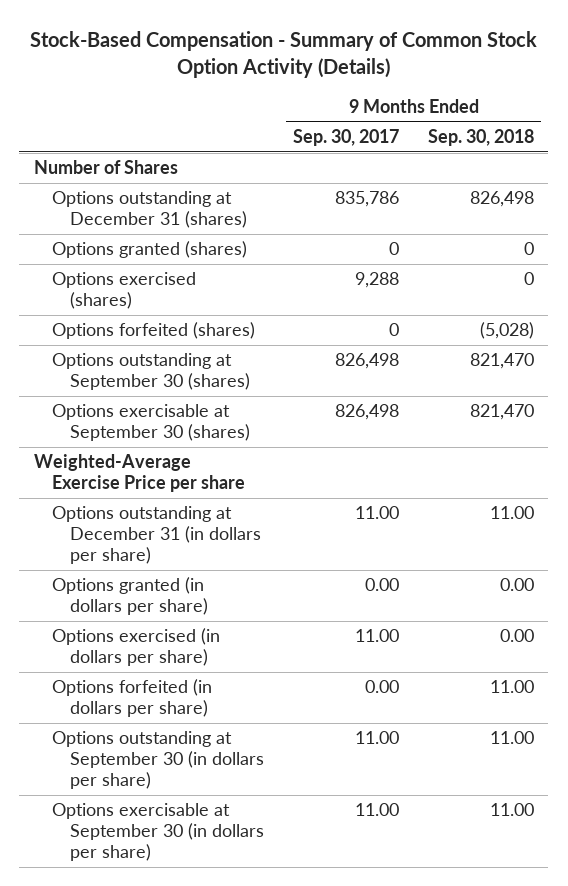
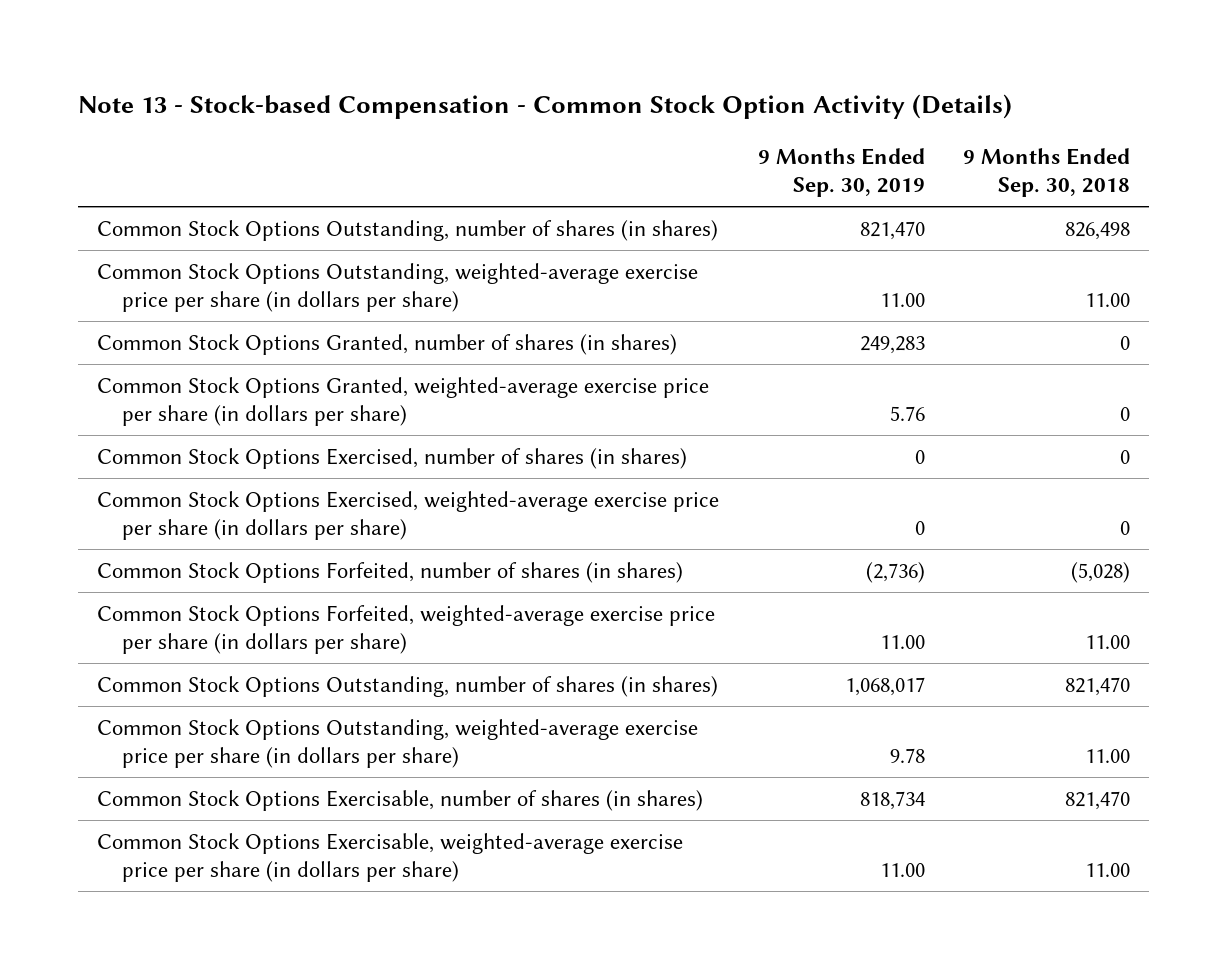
- Stock-Based Compensation - Summary of Common Stock Option Activity (Details)
+ Note 13 - Stock-based Compensation - Common Stock Option Activity (Details)
- | 9 Months Ended Sep. 30, 2017 | 9 Months Ended Sep. 30, 2018
+ | 9 Months Ended Sep. 30, 2019 | 9 Months Ended Sep. 30, 2018
- Number of Shares
- Options outstanding at December 31 (shares) | 835,786 | 826,498
- Options granted (shares) | 0 | 0
- Options exercised (shares) | 9,288 | 0
- Options forfeited (shares) | 0 | (5,028)
- Options outstanding at September 30 (shares) | 826,498 | 821,470
- Options exercisable at September 30 (shares) | 826,498 | 821,470
- Weighted-Average Exercise Price per share
- Options outstanding at December 31 (in dollars per share) | 11.00 | 11.00
- Options granted (in dollars per share) | 0.00 | 0.00
- Options exercised (in dollars per share) | 11.00 | 0.00
- Options forfeited (in dollars per share) | 0.00 | 11.00
- Options outstanding at September 30 (in dollars per share) | 11.00 | 11.00
- Options exercisable at September 30 (in dollars per share) | 11.00 | 11.00
+ Common Stock Options Outstanding, number of shares (in shares) | 821,470 | 826,498
+ Common Stock Options Outstanding, weighted-average exercise price per share (in dollars per share) | 11.00 | 11.00
+ Common Stock Options Granted, number of shares (in shares) | 249,283 | 0
+ Common Stock Options Granted, weighted-average exercise price per share (in dollars per share) | 5.76 | 0
+ Common Stock Options Exercised, number of shares (in shares) | 0 | 0
+ Common Stock Options Exercised, weighted-average exercise price per share (in dollars per share) | 0 | 0
+ Common Stock Options Forfeited, number of shares (in shares) | (2,736) | (5,028)
+ Common Stock Options Forfeited, weighted-average exercise price per share (in dollars per share) | 11.00 | 11.00
+ Common Stock Options Outstanding, number of shares (in shares) | 1,068,017 | 821,470
+ Common Stock Options Outstanding, weighted-average exercise price per share (in dollars per share) | 9.78 | 11.00
+ Common Stock Options Exercisable, number of shares (in shares) | 818,734 | 821,470
+ Common Stock Options Exercisable, weighted-average exercise price per share (in dollars per share) | 11.00 | 11.00

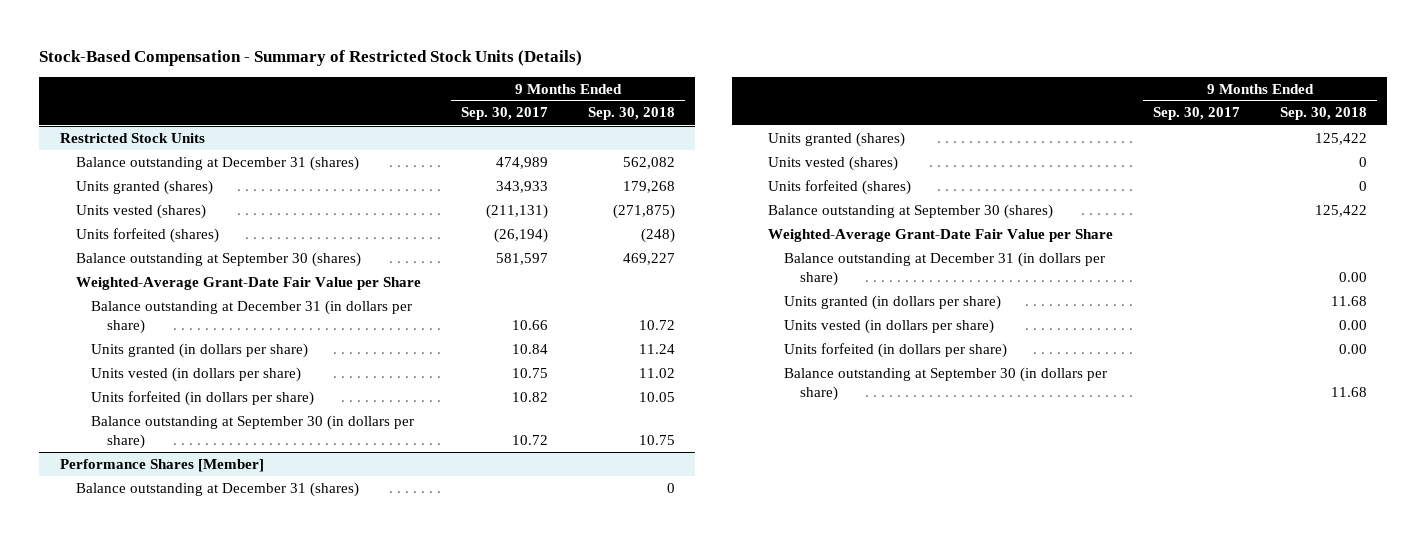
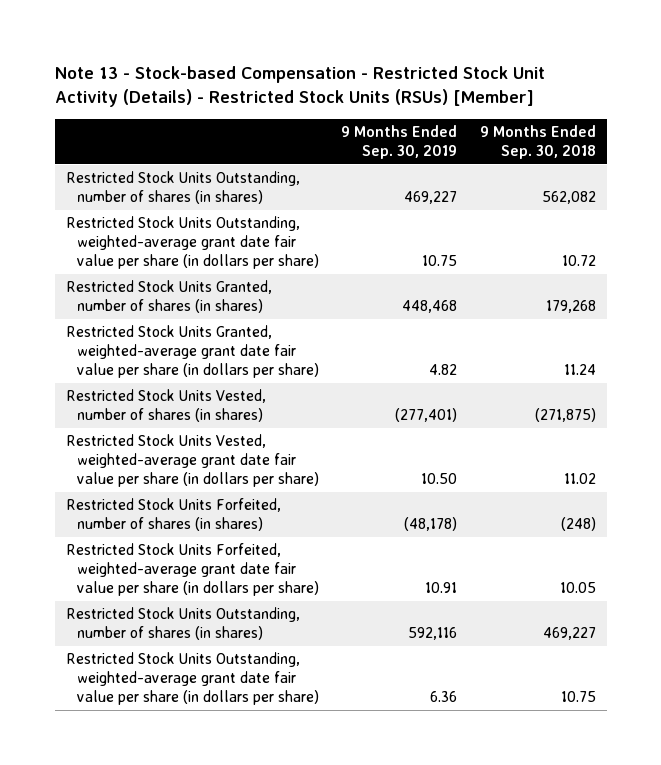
- Stock-Based Compensation - Summary of Restricted Stock Units (Details)
+ Note 13 - Stock-based Compensation - Restricted Stock Unit Activity (Details) - Restricted Stock Units (RSUs) [Member]
- | 9 Months Ended Sep. 30, 2017 | 9 Months Ended Sep. 30, 2018
+ | 9 Months Ended Sep. 30, 2019 | 9 Months Ended Sep. 30, 2018
- Restricted Stock Units
- Balance outstanding at December 31 (shares) | 474,989 | 562,082
- Units granted (shares) | 343,933 | 179,268
- Units vested (shares) | (211,131) | (271,875)
- Units forfeited (shares) | (26,194) | (248)
- Balance outstanding at September 30 (shares) | 581,597 | 469,227
- Weighted-Average Grant-Date Fair Value per Share
- Balance outstanding at December 31 (in dollars per share) | 10.66 | 10.72
- Units granted (in dollars per share) | 10.84 | 11.24
- Units vested (in dollars per share) | 10.75 | 11.02
- Units forfeited (in dollars per share) | 10.82 | 10.05
- Balance outstanding at September 30 (in dollars per share) | 10.72 | 10.75
- Performance Shares [Member]
- Balance outstanding at December 31 (shares) | | 0
- Units granted (shares) | | 125,422
- Units vested (shares) | | 0
- Units forfeited (shares) | | 0
- Balance outstanding at September 30 (shares) | | 125,422
- Weighted-Average Grant-Date Fair Value per Share
- Balance outstanding at December 31 (in dollars per share) | | 0.00
- Units granted (in dollars per share) | | 11.68
- Units vested (in dollars per share) | | 0.00
- Units forfeited (in dollars per share) | | 0.00
- Balance outstanding at September 30 (in dollars per share) | | 11.68
+ Restricted Stock Units Outstanding, number of shares (in shares) | 469,227 | 562,082
+ Restricted Stock Units Outstanding, weighted-average grant date fair value per share (in dollars per share) | 10.75 | 10.72
+ Restricted Stock Units Granted, number of shares (in shares) | 448,468 | 179,268
+ Restricted Stock Units Granted, weighted-average grant date fair value per share (in dollars per share) | 4.82 | 11.24
+ Restricted Stock Units Vested, number of shares (in shares) | (277,401) | (271,875)
+ Restricted Stock Units Vested, weighted-average grant date fair value per share (in dollars per share) | 10.50 | 11.02
+ Restricted Stock Units Forfeited, number of shares (in shares) | (48,178) | (248)
+ Restricted Stock Units Forfeited, weighted-average grant date fair value per share (in dollars per share) | 10.91 | 10.05
+ Restricted Stock Units Outstanding, number of shares (in shares) | 592,116 | 469,227
+ Restricted Stock Units Outstanding, weighted-average grant date fair value per share (in dollars per share) | 6.36 | 10.75

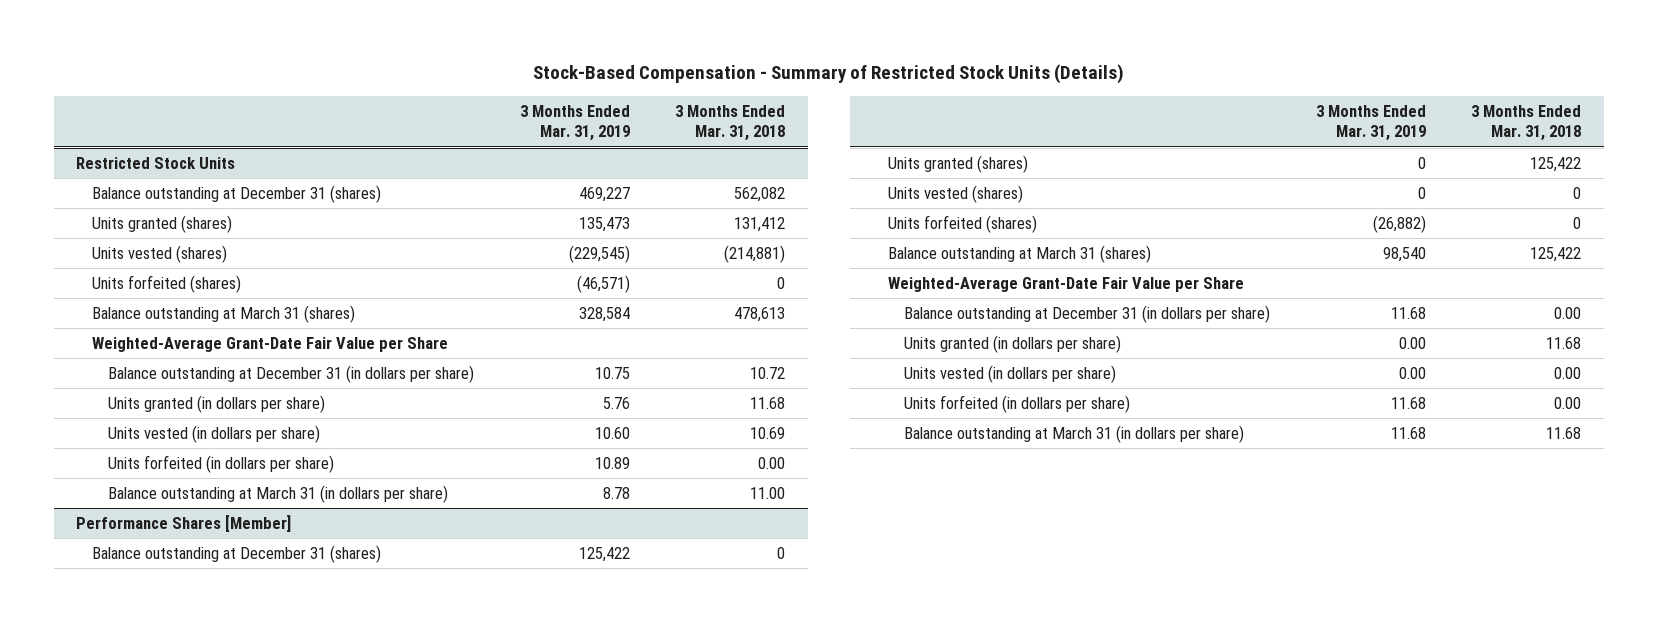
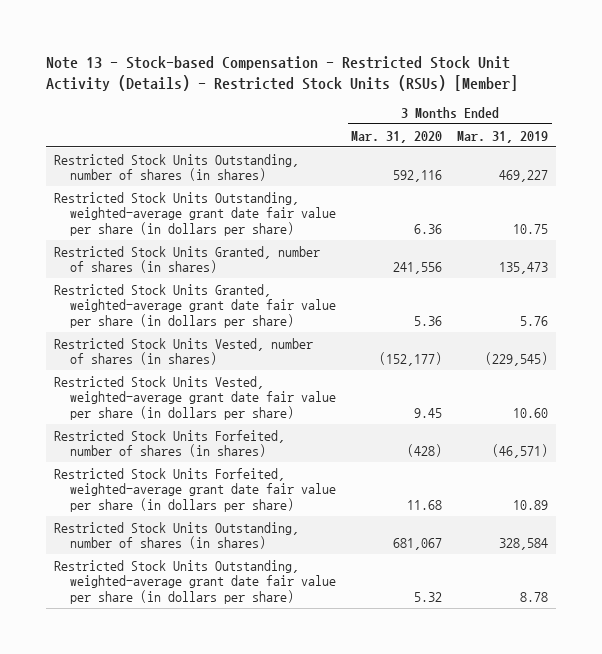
- Stock-Based Compensation - Summary of Restricted Stock Units (Details)
+ Note 13 - Stock-based Compensation - Restricted Stock Unit Activity (Details) - Restricted Stock Units (RSUs) [Member]
- | 3 Months Ended Mar. 31, 2019 | 3 Months Ended Mar. 31, 2018
+ | 3 Months Ended Mar. 31, 2020 | 3 Months Ended Mar. 31, 2019
- Restricted Stock Units
- Balance outstanding at December 31 (shares) | 469,227 | 562,082
- Units granted (shares) | 135,473 | 131,412
- Units vested (shares) | (229,545) | (214,881)
- Units forfeited (shares) | (46,571) | 0
- Balance outstanding at March 31 (shares) | 328,584 | 478,613
- Weighted-Average Grant-Date Fair Value per Share
- Balance outstanding at December 31 (in dollars per share) | 10.75 | 10.72
- Units granted (in dollars per share) | 5.76 | 11.68
- Units vested (in dollars per share) | 10.60 | 10.69
- Units forfeited (in dollars per share) | 10.89 | 0.00
- Balance outstanding at March 31 (in dollars per share) | 8.78 | 11.00
- Performance Shares [Member]
- Balance outstanding at December 31 (shares) | 125,422 | 0
- Units granted (shares) | 0 | 125,422
- Units vested (shares) | 0 | 0
- Units forfeited (shares) | (26,882) | 0
- Balance outstanding at March 31 (shares) | 98,540 | 125,422
- Weighted-Average Grant-Date Fair Value per Share
- Balance outstanding at December 31 (in dollars per share) | 11.68 | 0.00
- Units granted (in dollars per share) | 0.00 | 11.68
- Units vested (in dollars per share) | 0.00 | 0.00
- Units forfeited (in dollars per share) | 11.68 | 0.00
- Balance outstanding at March 31 (in dollars per share) | 11.68 | 11.68
+ Restricted Stock Units Outstanding, number of shares (in shares) | 592,116 | 469,227
+ Restricted Stock Units Outstanding, weighted-average grant date fair value per share (in dollars per share) | 6.36 | 10.75
+ Restricted Stock Units Granted, number of shares (in shares) | 241,556 | 135,473
+ Restricted Stock Units Granted, weighted-average grant date fair value per share (in dollars per share) | 5.36 | 5.76
+ Restricted Stock Units Vested, number of shares (in shares) | (152,177) | (229,545)
+ Restricted Stock Units Vested, weighted-average grant date fair value per share (in dollars per share) | 9.45 | 10.60
+ Restricted Stock Units Forfeited, number of shares (in shares) | (428) | (46,571)
+ Restricted Stock Units Forfeited, weighted-average grant date fair value per share (in dollars per share) | 11.68 | 10.89
+ Restricted Stock Units Outstanding, number of shares (in shares) | 681,067 | 328,584
+ Restricted Stock Units Outstanding, weighted-average grant date fair value per share (in dollars per share) | 5.32 | 8.78

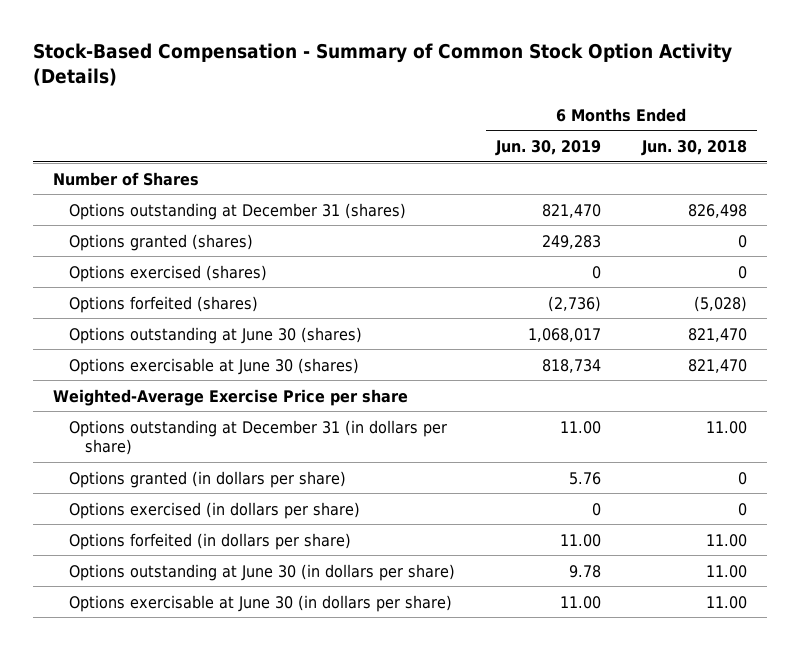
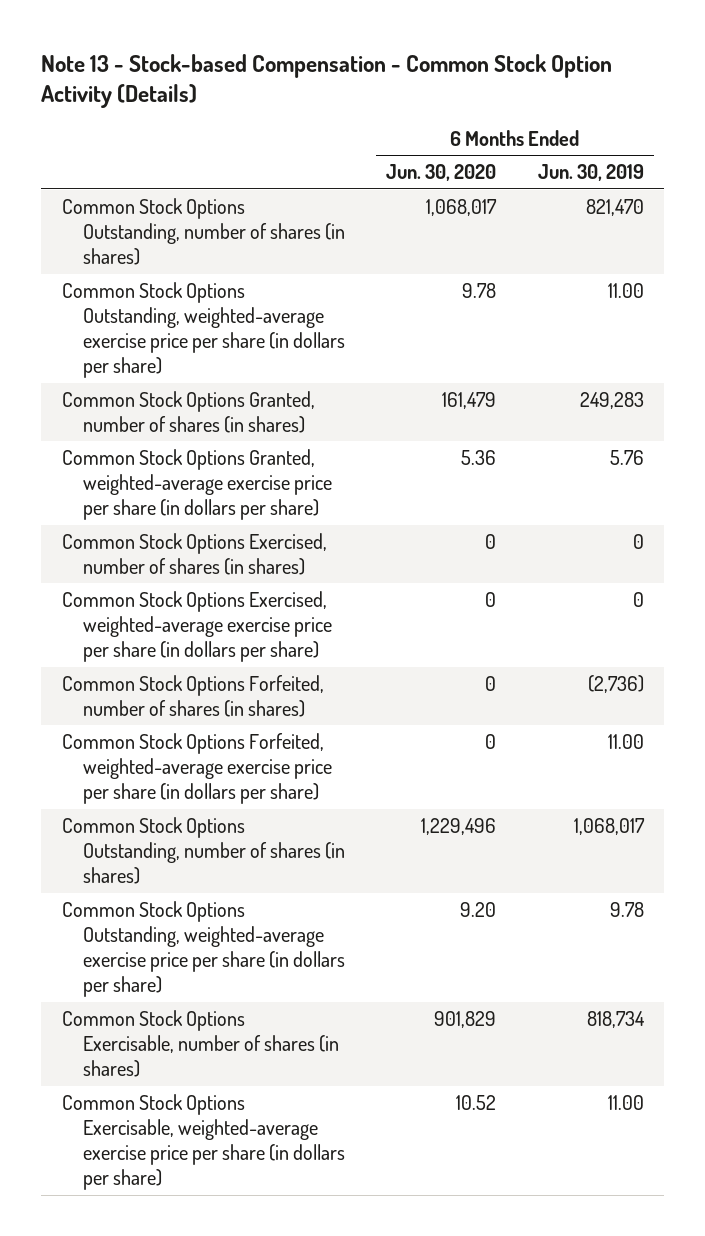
- Stock-Based Compensation - Summary of Common Stock Option Activity (Details)
+ Note 13 - Stock-based Compensation - Common Stock Option Activity (Details)
- | 6 Months Ended Jun. 30, 2019 | 6 Months Ended Jun. 30, 2018
+ | 6 Months Ended Jun. 30, 2020 | 6 Months Ended Jun. 30, 2019
- Number of Shares
- Options outstanding at December 31 (shares) | 821,470 | 826,498
- Options granted (shares) | 249,283 | 0
- Options exercised (shares) | 0 | 0
- Options forfeited (shares) | (2,736) | (5,028)
- Options outstanding at June 30 (shares) | 1,068,017 | 821,470
- Options exercisable at June 30 (shares) | 818,734 | 821,470
- Weighted-Average Exercise Price per share
- Options outstanding at December 31 (in dollars per share) | 11.00 | 11.00
- Options granted (in dollars per share) | 5.76 | 0
- Options exercised (in dollars per share) | 0 | 0
- Options forfeited (in dollars per share) | 11.00 | 11.00
- Options outstanding at June 30 (in dollars per share) | 9.78 | 11.00
- Options exercisable at June 30 (in dollars per share) | 11.00 | 11.00
+ Common Stock Options Outstanding, number of shares (in shares) | 1,068,017 | 821,470
+ Common Stock Options Outstanding, weighted-average exercise price per share (in dollars per share) | 9.78 | 11.00
+ Common Stock Options Granted, number of shares (in shares) | 161,479 | 249,283
+ Common Stock Options Granted, weighted-average exercise price per share (in dollars per share) | 5.36 | 5.76
+ Common Stock Options Exercised, number of shares (in shares) | 0 | 0
+ Common Stock Options Exercised, weighted-average exercise price per share (in dollars per share) | 0 | 0
+ Common Stock Options Forfeited, number of shares (in shares) | 0 | (2,736)
+ Common Stock Options Forfeited, weighted-average exercise price per share (in dollars per share) | 0 | 11.00
+ Common Stock Options Outstanding, number of shares (in shares) | 1,229,496 | 1,068,017
+ Common Stock Options Outstanding, weighted-average exercise price per share (in dollars per share) | 9.20 | 9.78
+ Common Stock Options Exercisable, number of shares (in shares) | 901,829 | 818,734
+ Common Stock Options Exercisable, weighted-average exercise price per share (in dollars per share) | 10.52 | 11.00

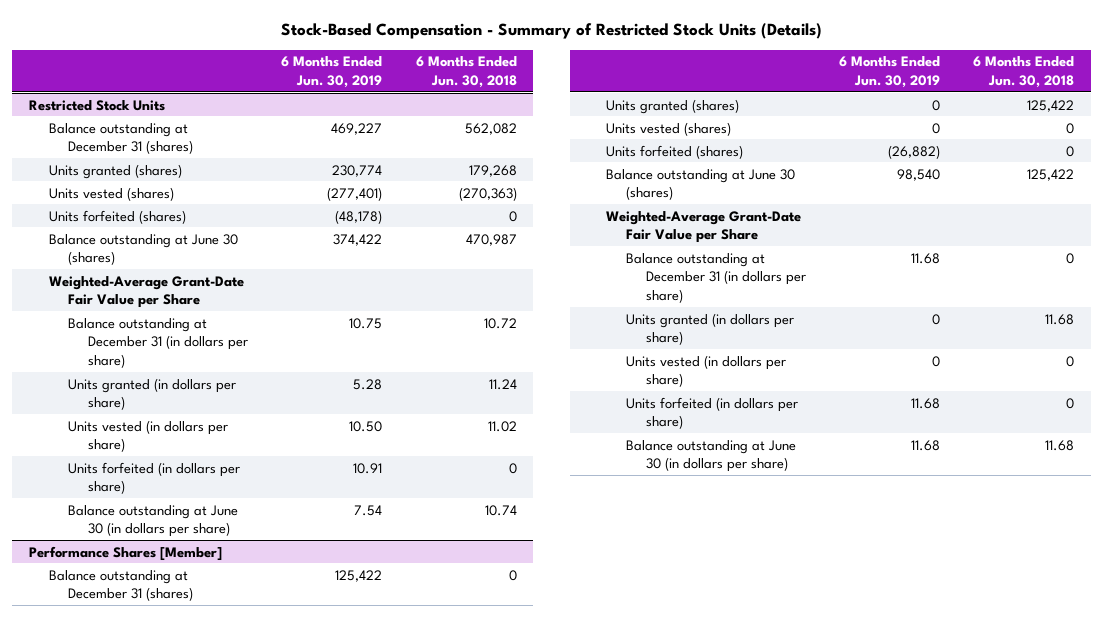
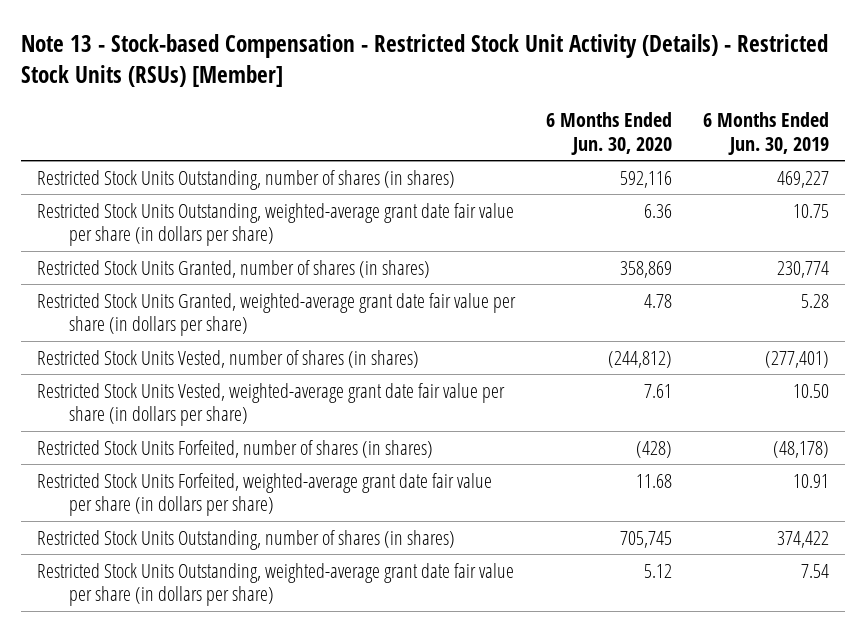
- Stock-Based Compensation - Summary of Restricted Stock Units (Details)
+ Note 13 - Stock-based Compensation - Restricted Stock Unit Activity (Details) - Restricted Stock Units (RSUs) [Member]
- | 6 Months Ended Jun. 30, 2019 | 6 Months Ended Jun. 30, 2018
+ | 6 Months Ended Jun. 30, 2020 | 6 Months Ended Jun. 30, 2019
- Restricted Stock Units
- Balance outstanding at December 31 (shares) | 469,227 | 562,082
- Units granted (shares) | 230,774 | 179,268
- Units vested (shares) | (277,401) | (270,363)
- Units forfeited (shares) | (48,178) | 0
- Balance outstanding at June 30 (shares) | 374,422 | 470,987
- Weighted-Average Grant-Date Fair Value per Share
- Balance outstanding at December 31 (in dollars per share) | 10.75 | 10.72
- Units granted (in dollars per share) | 5.28 | 11.24
- Units vested (in dollars per share) | 10.50 | 11.02
- Units forfeited (in dollars per share) | 10.91 | 0
- Balance outstanding at June 30 (in dollars per share) | 7.54 | 10.74
- Performance Shares [Member]
- Balance outstanding at December 31 (shares) | 125,422 | 0
- Units granted (shares) | 0 | 125,422
- Units vested (shares) | 0 | 0
- Units forfeited (shares) | (26,882) | 0
- Balance outstanding at June 30 (shares) | 98,540 | 125,422
- Weighted-Average Grant-Date Fair Value per Share
- Balance outstanding at December 31 (in dollars per share) | 11.68 | 0
- Units granted (in dollars per share) | 0 | 11.68
- Units vested (in dollars per share) | 0 | 0
- Units forfeited (in dollars per share) | 11.68 | 0
- Balance outstanding at June 30 (in dollars per share) | 11.68 | 11.68
+ Restricted Stock Units Outstanding, number of shares (in shares) | 592,116 | 469,227
+ Restricted Stock Units Outstanding, weighted-average grant date fair value per share (in dollars per share) | 6.36 | 10.75
+ Restricted Stock Units Granted, number of shares (in shares) | 358,869 | 230,774
+ Restricted Stock Units Granted, weighted-average grant date fair value per share (in dollars per share) | 4.78 | 5.28
+ Restricted Stock Units Vested, number of shares (in shares) | (244,812) | (277,401)
+ Restricted Stock Units Vested, weighted-average grant date fair value per share (in dollars per share) | 7.61 | 10.50
+ Restricted Stock Units Forfeited, number of shares (in shares) | (428) | (48,178)
+ Restricted Stock Units Forfeited, weighted-average grant date fair value per share (in dollars per share) | 11.68 | 10.91
+ Restricted Stock Units Outstanding, number of shares (in shares) | 705,745 | 374,422
+ Restricted Stock Units Outstanding, weighted-average grant date fair value per share (in dollars per share) | 5.12 | 7.54

